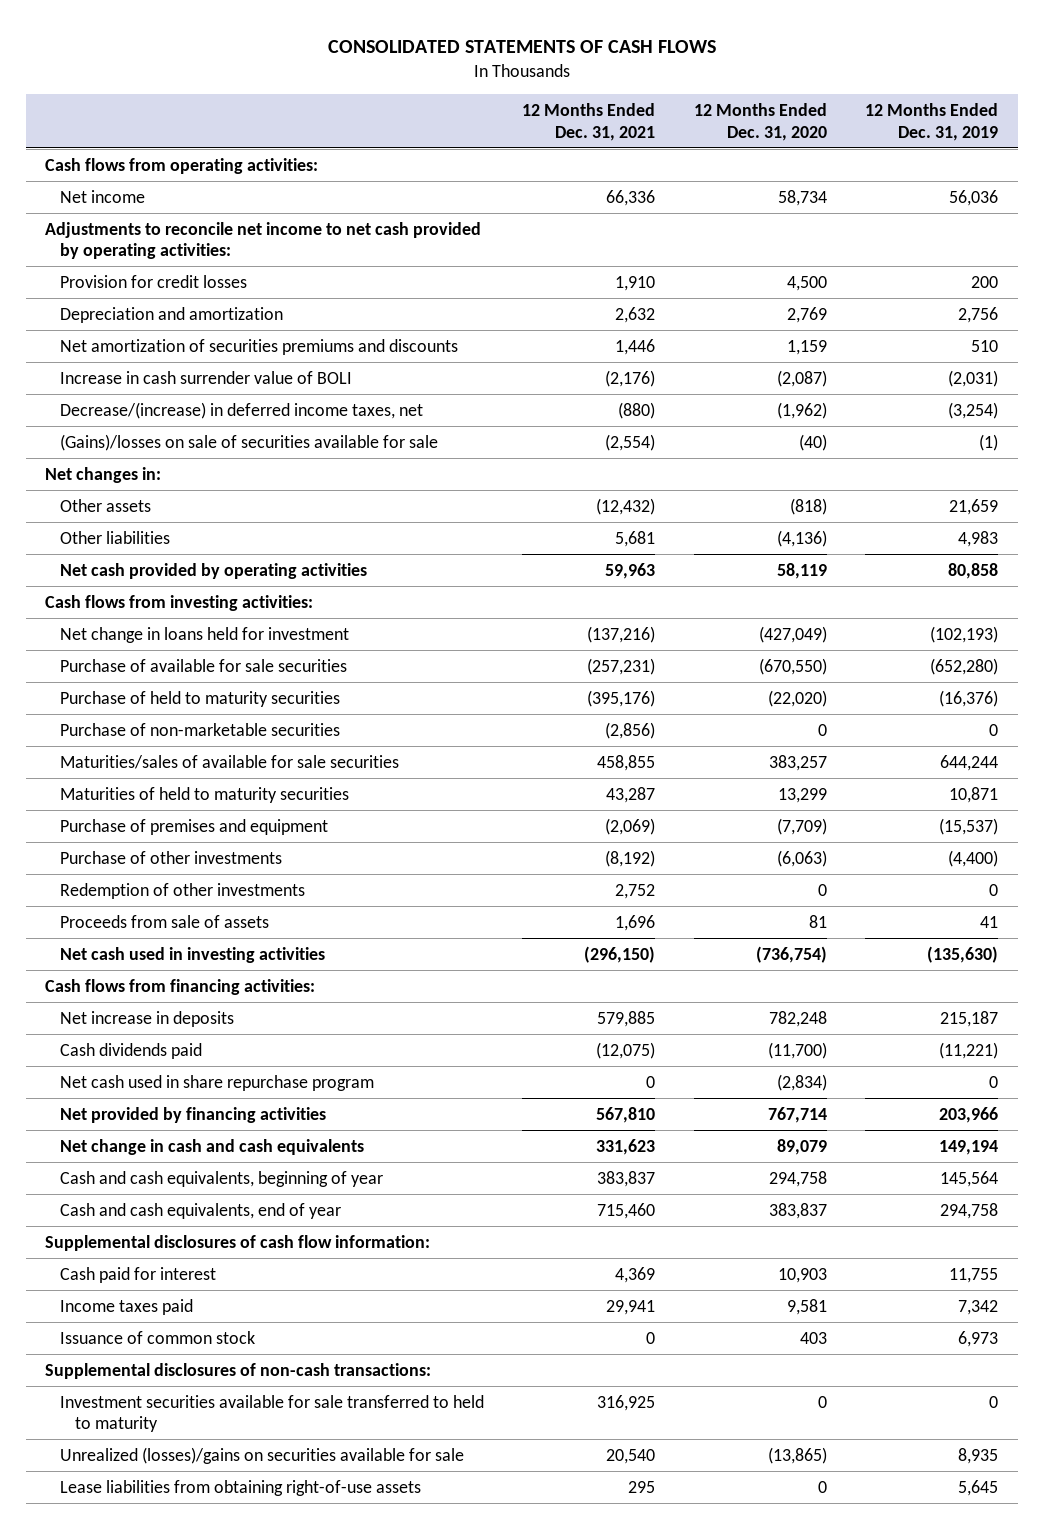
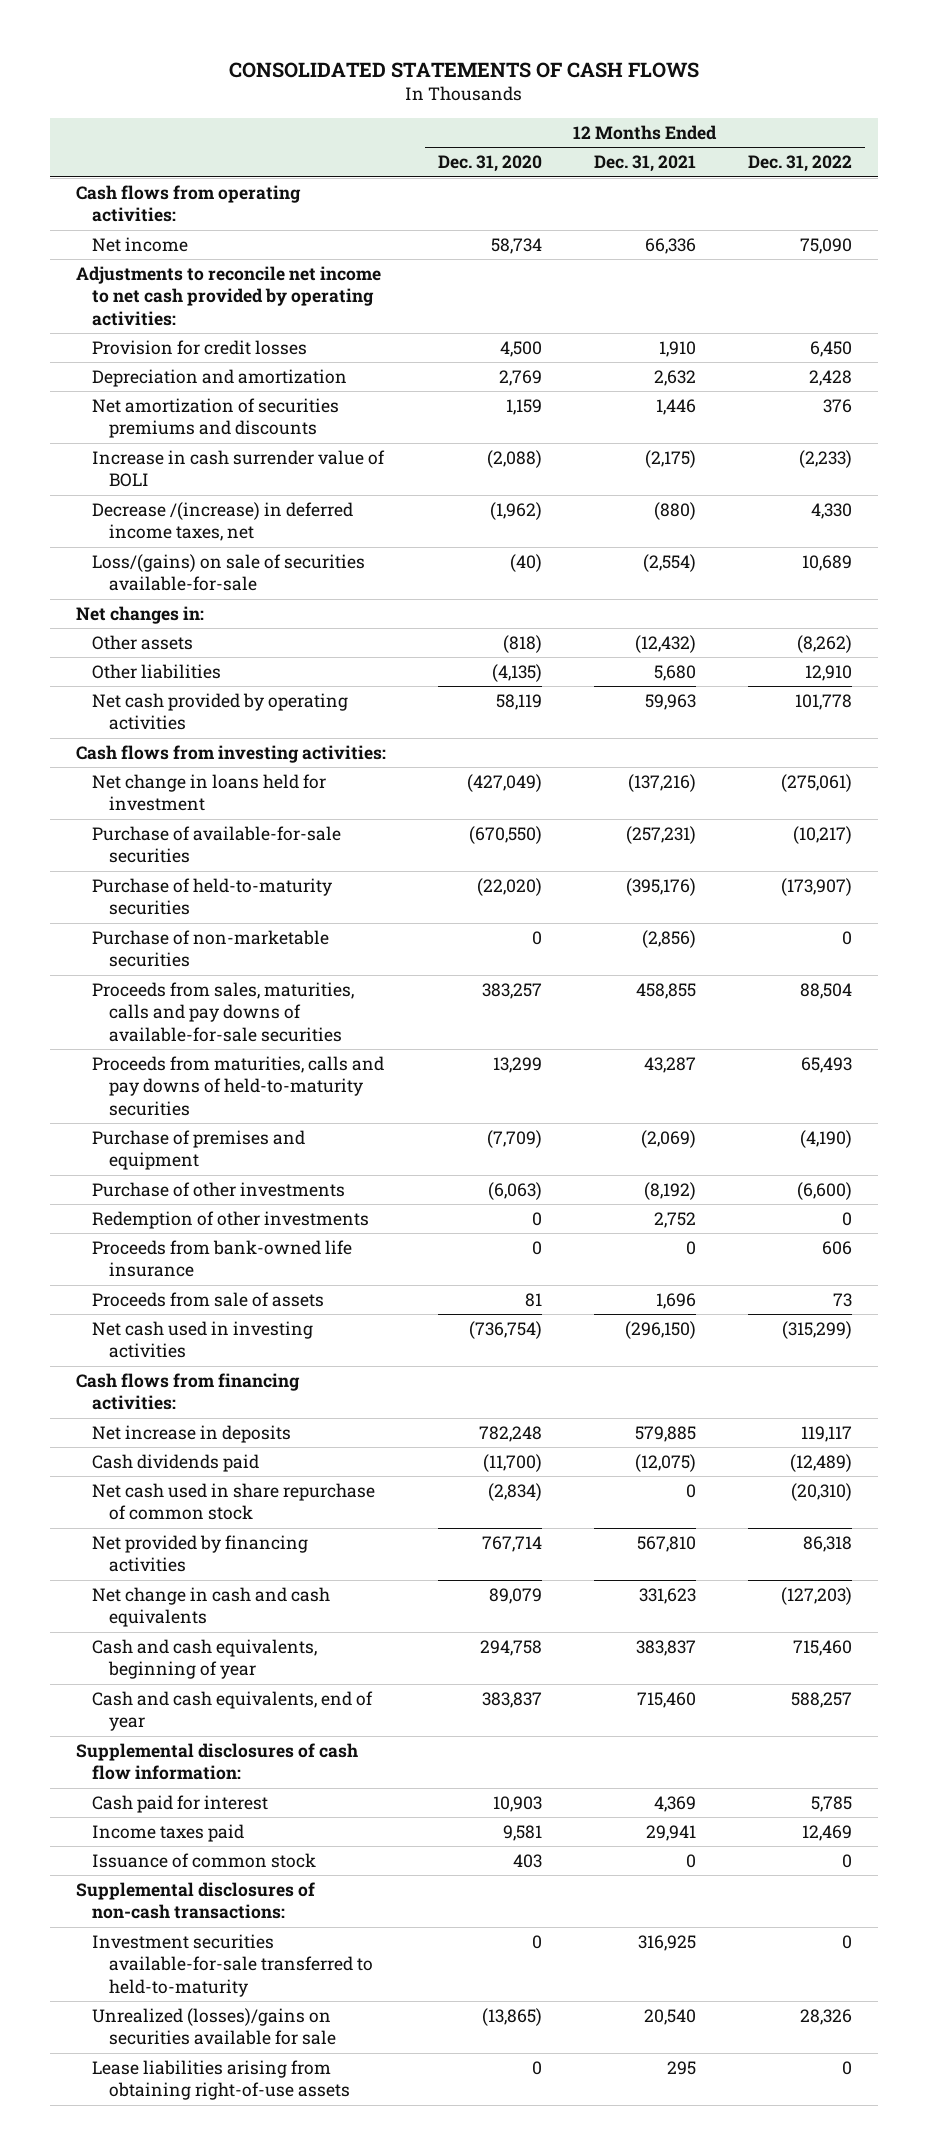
- | 12 Months Ended Dec. 31, 2021 | 12 Months Ended Dec. 31, 2020 | 12 Months Ended Dec. 31, 2019
+ | 12 Months Ended Dec. 31, 2020 | 12 Months Ended Dec. 31, 2021 | 12 Months Ended Dec. 31, 2022
- Increase in cash surrender value of BOLI | (2,176) | (2,087) | (2,031)
- Decrease/(increase) in deferred income taxes, net | (880) | (1,962) | (3,254)
- (Gains)/losses on sale of securities available for sale | (2,554) | (40) | (1)
+ Increase in cash surrender value of BOLI | (2,088) | (2,175) | (2,233)
+ Decrease /(increase) in deferred income taxes, net | (1,962) | (880) | 4,330
+ Loss/(gains) on sale of securities available-for-sale | (40) | (2,554) | 10,689
- Other liabilities | 5,681 | (4,136) | 4,983
+ Other liabilities | (4,135) | 5,680 | 12,910
- Purchase of available for sale securities | (257,231) | (670,550) | (652,280)
- Purchase of held to maturity securities | (395,176) | (22,020) | (16,376)
+ Purchase of available-for-sale securities | (670,550) | (257,231) | (10,217)
+ Purchase of held-to-maturity securities | (22,020) | (395,176) | (173,907)
- Maturities/sales of available for sale securities | 458,855 | 383,257 | 644,244
- Maturities of held to maturity securities | 43,287 | 13,299 | 10,871
+ Proceeds from sales, maturities, calls and pay downs of available-for-sale securities | 383,257 | 458,855 | 88,504
+ Proceeds from maturities, calls and pay downs of held-to-maturity securities | 13,299 | 43,287 | 65,493
+ Proceeds from bank-owned life insurance | 0 | 0 | 606
- Net cash used in share repurchase program | 0 | (2,834) | 0
+ Net cash used in share repurchase of common stock | (2,834) | 0 | (20,310)
- Investment securities available for sale transferred to held to maturity | 316,925 | 0 | 0
+ Investment securities available-for-sale transferred to held-to-maturity | 0 | 316,925 | 0
- Lease liabilities from obtaining right-of-use assets | 295 | 0 | 5,645
+ Lease liabilities arising from obtaining right-of-use assets | 0 | 295 | 0

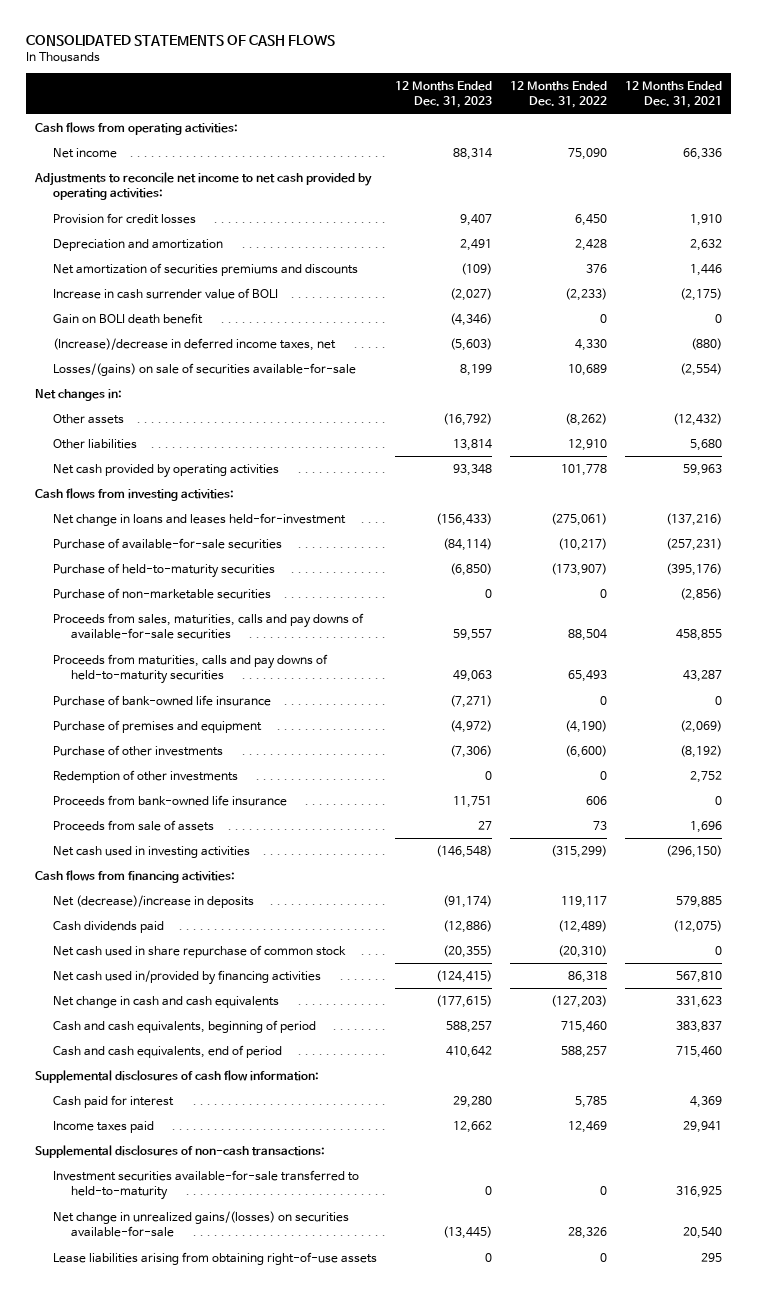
- | 12 Months Ended Dec. 31, 2020 | 12 Months Ended Dec. 31, 2021 | 12 Months Ended Dec. 31, 2022
+ | 12 Months Ended Dec. 31, 2023 | 12 Months Ended Dec. 31, 2022 | 12 Months Ended Dec. 31, 2021
- Decrease /(increase) in deferred income taxes, net | (1,962) | (880) | 4,330
- Loss/(gains) on sale of securities available-for-sale | (40) | (2,554) | 10,689
+ Gain on BOLI death benefit | (4,346) | 0 | 0
+ (Increase)/decrease in deferred income taxes, net | (5,603) | 4,330 | (880)
+ Losses/(gains) on sale of securities available-for-sale | 8,199 | 10,689 | (2,554)
- Net change in loans held for investment | (427,049) | (137,216) | (275,061)
+ Net change in loans and leases held-for-investment | (156,433) | (275,061) | (137,216)
+ Purchase of bank-owned life insurance | (7,271) | 0 | 0
- Net increase in deposits | 782,248 | 579,885 | 119,117
+ Net (decrease)/increase in deposits | (91,174) | 119,117 | 579,885
- Net provided by financing activities | 767,714 | 567,810 | 86,318
+ Net cash used in/provided by financing activities | (124,415) | 86,318 | 567,810
- Cash and cash equivalents, beginning of year | 294,758 | 383,837 | 715,460
- Cash and cash equivalents, end of year | 383,837 | 715,460 | 588,257
+ Cash and cash equivalents, beginning of period | 588,257 | 715,460 | 383,837
+ Cash and cash equivalents, end of period | 410,642 | 588,257 | 715,460
- Issuance of common stock | 403 | 0 | 0
- Unrealized (losses)/gains on securities available for sale | (13,865) | 20,540 | 28,326
+ Net change in unrealized gains/(losses) on securities available-for-sale | (13,445) | 28,326 | 20,540

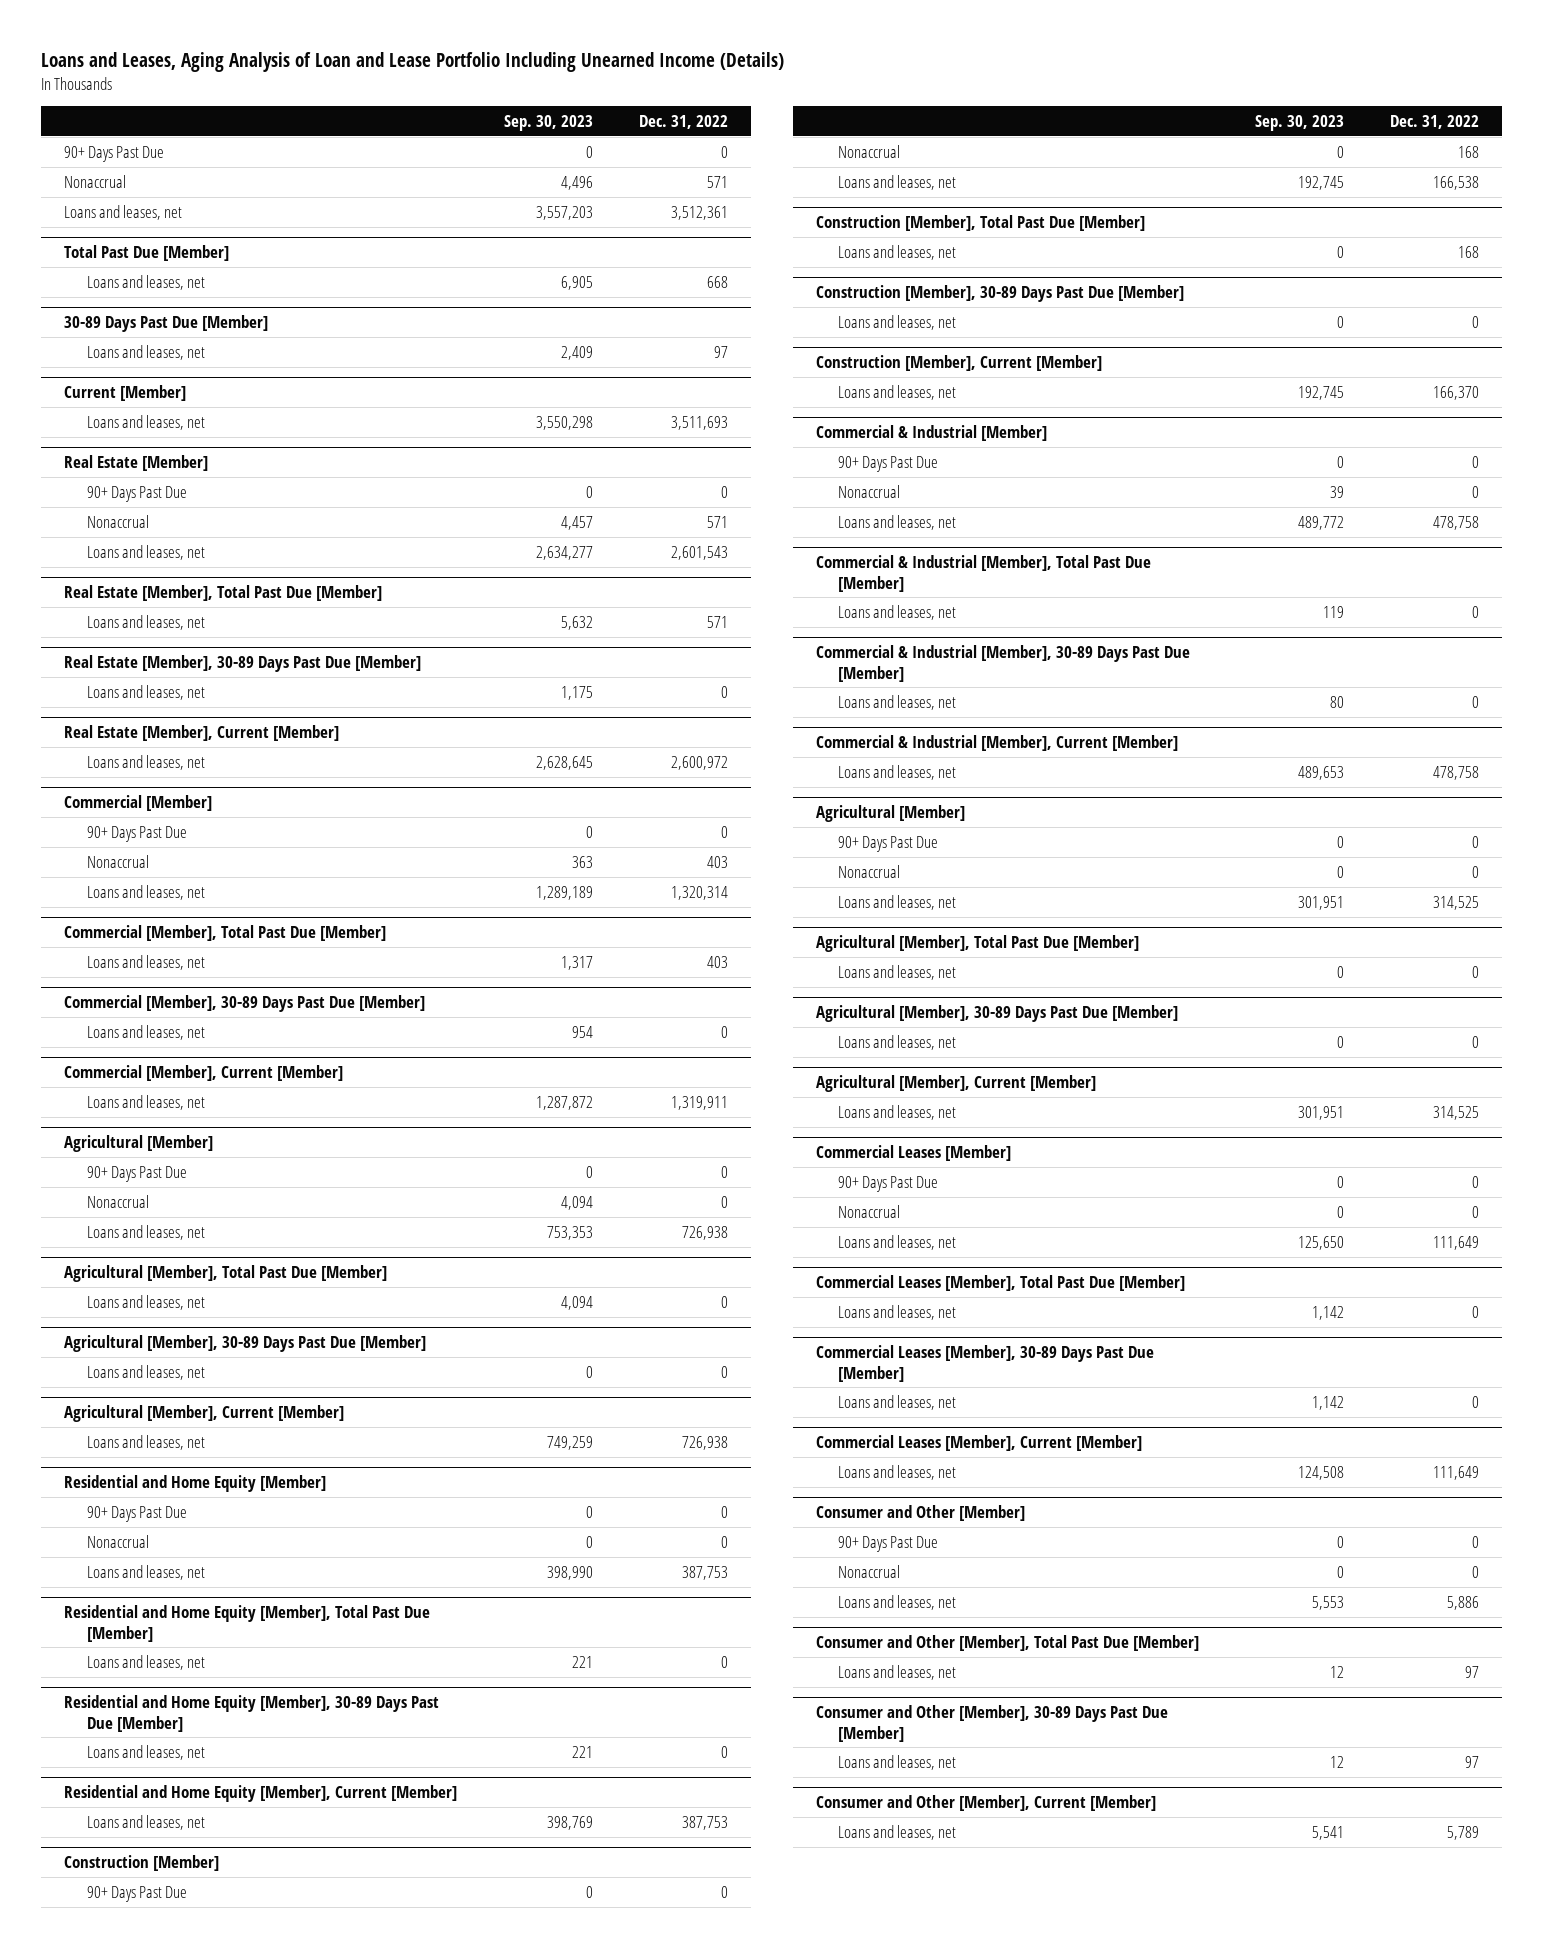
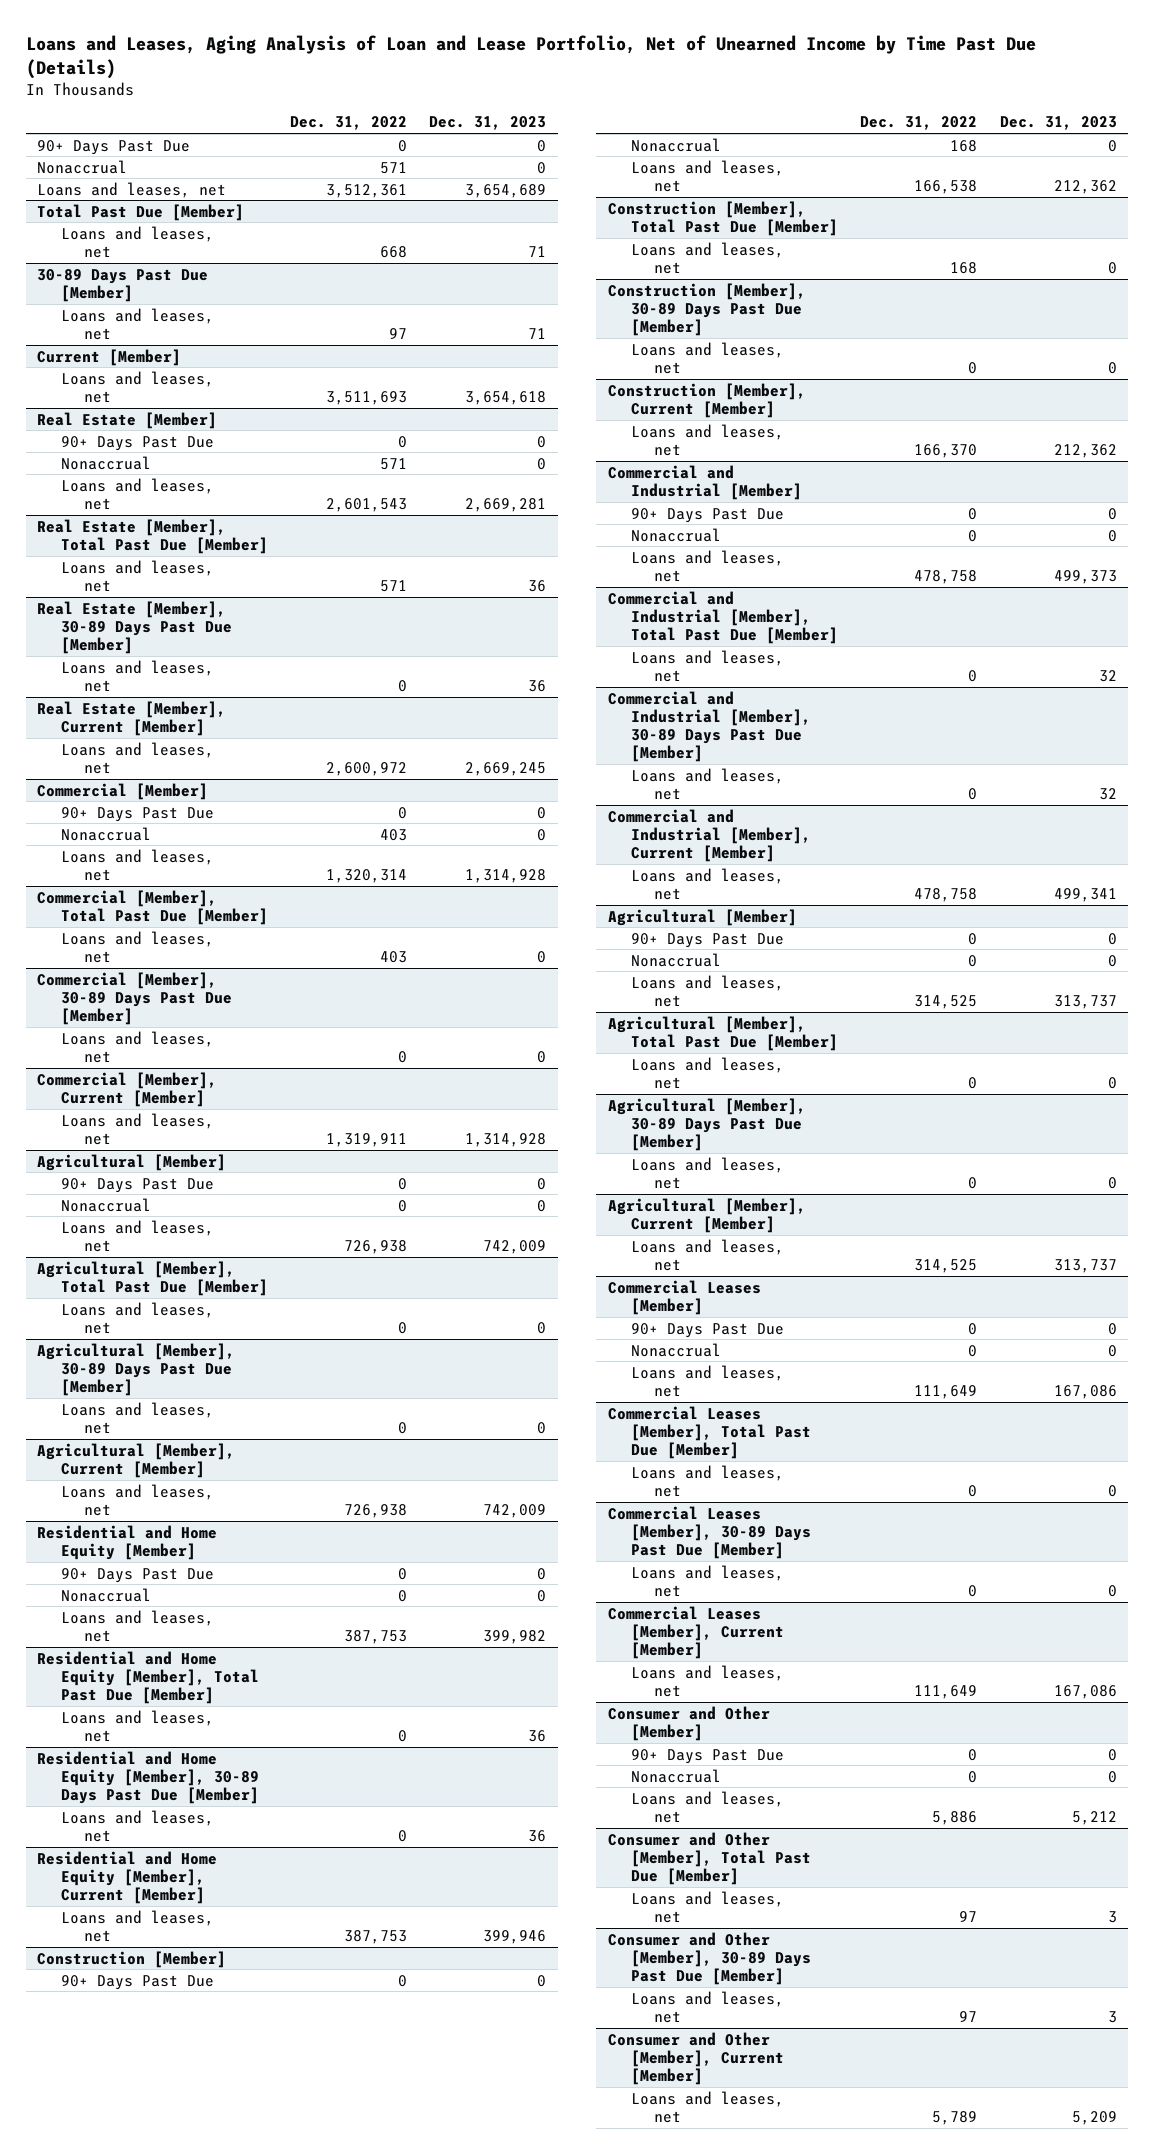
- Loans and Leases, Aging Analysis of Loan and Lease Portfolio Including Unearned Income (Details)
+ Loans and Leases, Aging Analysis of Loan and Lease Portfolio, Net of Unearned Income by Time Past Due (Details)
- | Sep. 30, 2023 | Dec. 31, 2022
+ | Dec. 31, 2022 | Dec. 31, 2023
- Commercial & Industrial [Member]
+ Commercial and Industrial [Member]
- Commercial & Industrial [Member], Total Past Due [Member]
+ Commercial and Industrial [Member], Total Past Due [Member]
- Commercial & Industrial [Member], 30-89 Days Past Due [Member]
+ Commercial and Industrial [Member], 30-89 Days Past Due [Member]
- Commercial & Industrial [Member], Current [Member]
+ Commercial and Industrial [Member], Current [Member]

